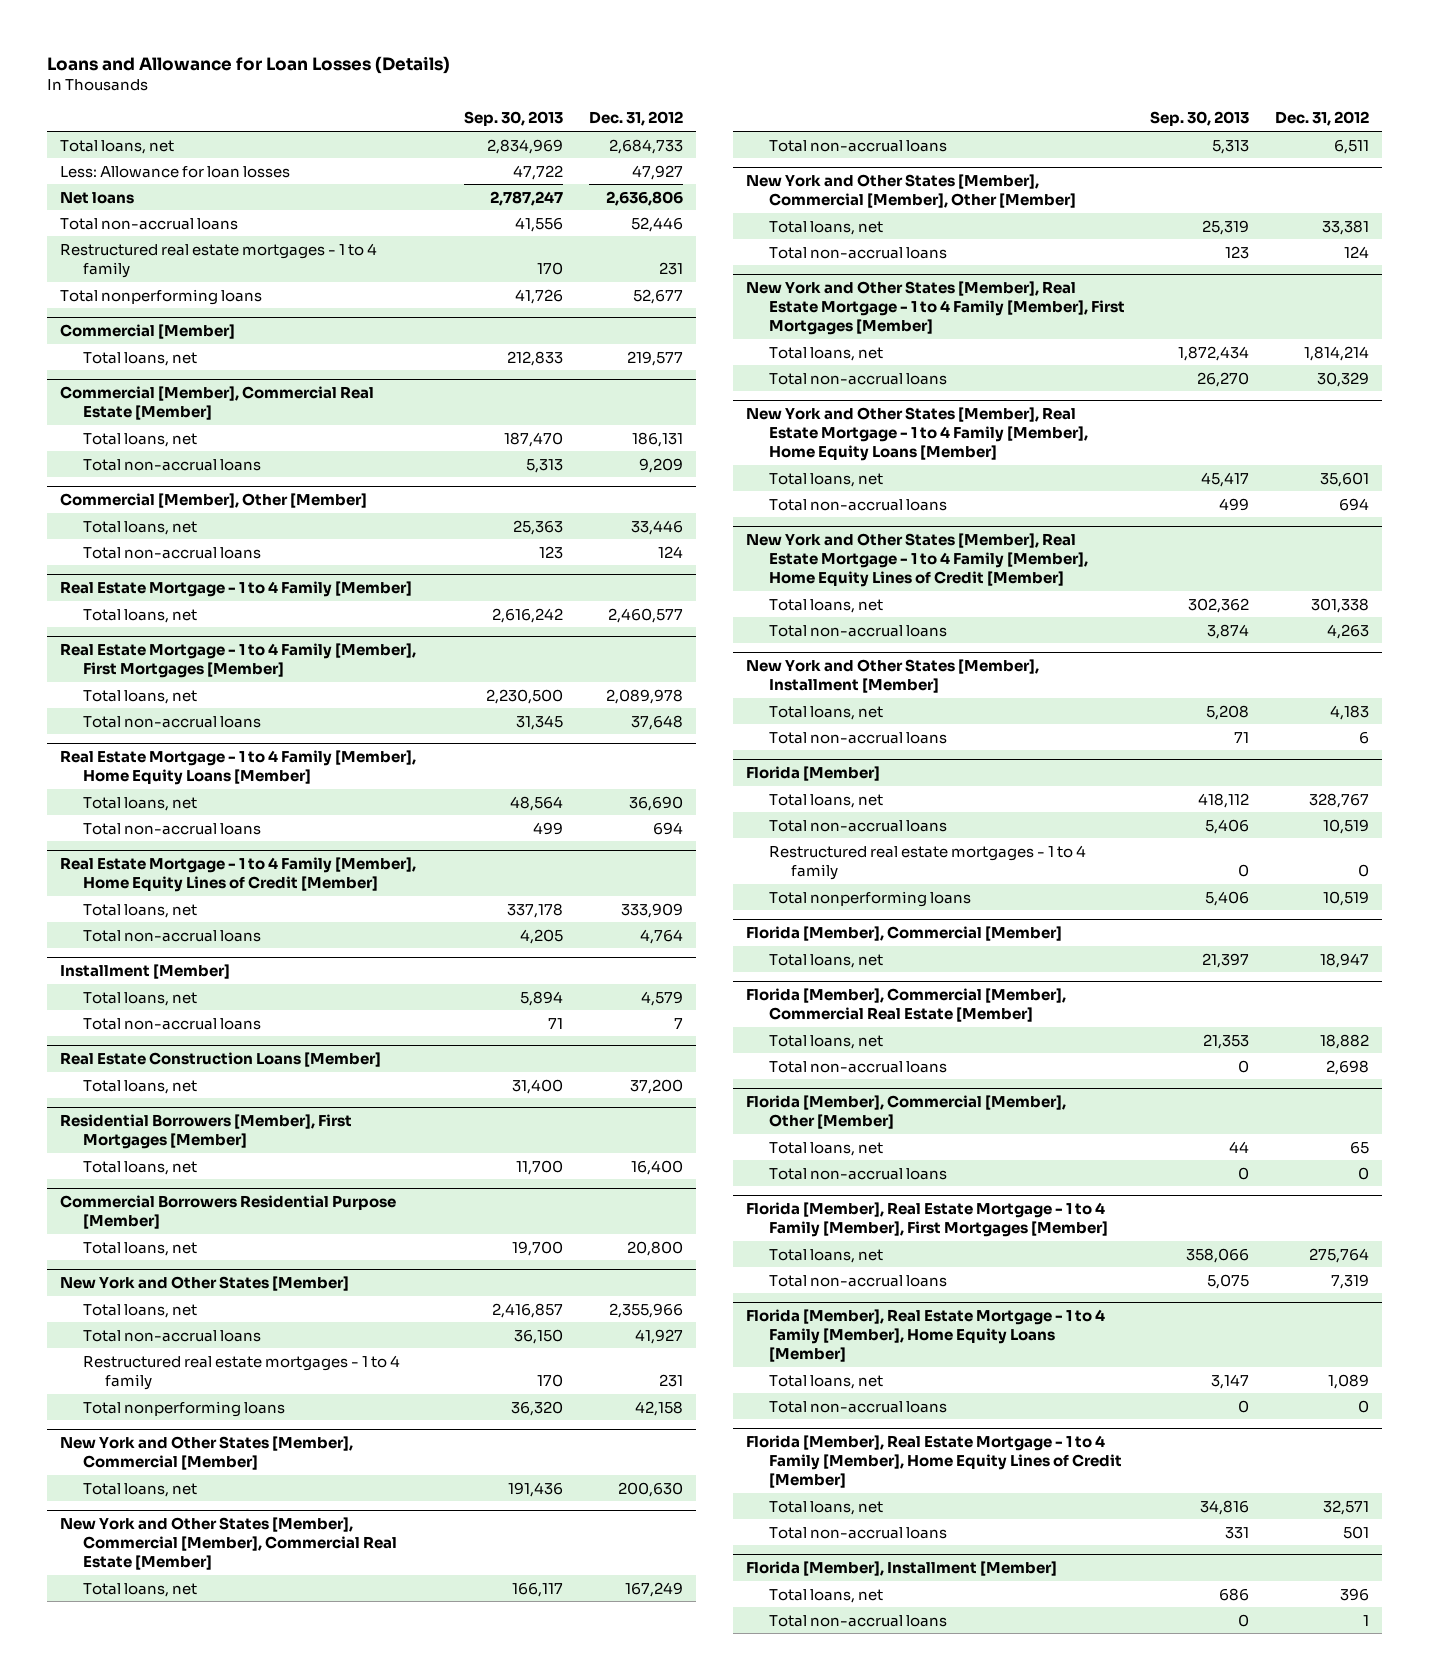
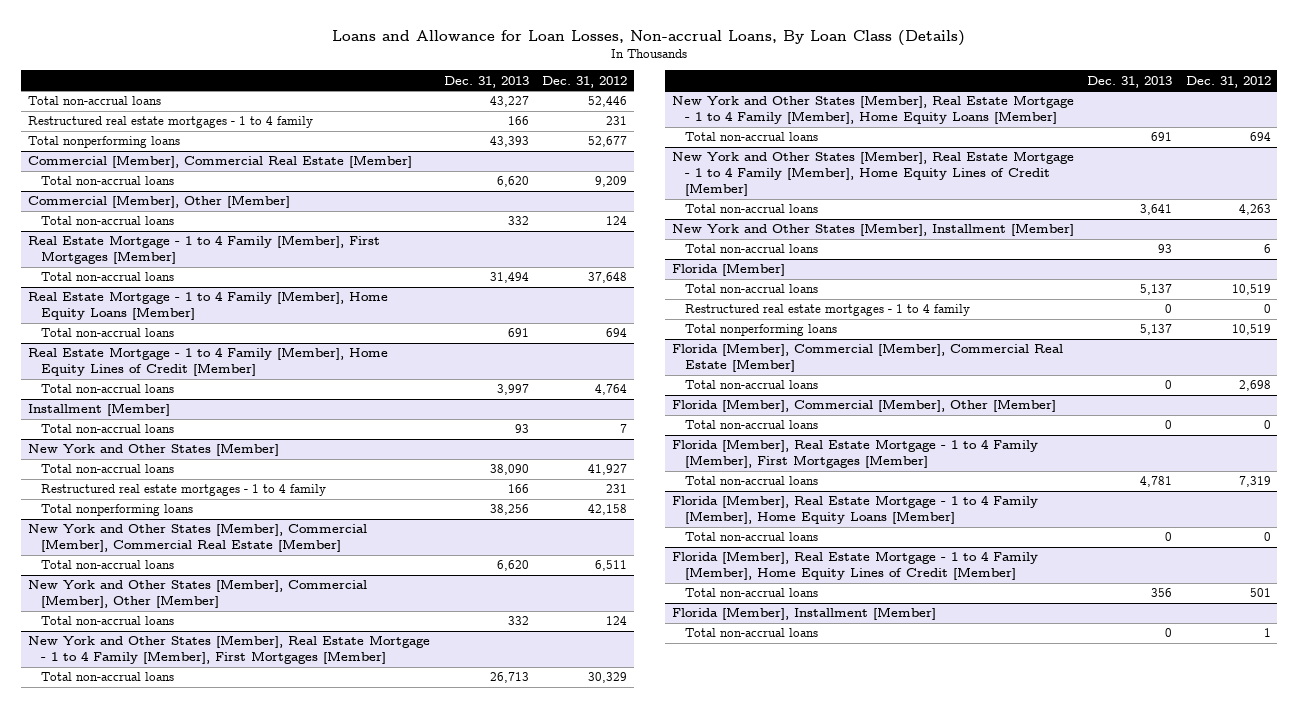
- Loans and Allowance for Loan Losses (Details)
+ Loans and Allowance for Loan Losses, Non-accrual Loans, By Loan Class (Details)
- | Sep. 30, 2013 | Dec. 31, 2012
+ | Dec. 31, 2013 | Dec. 31, 2012
- Total loans, net | 2,834,969 | 2,684,733
- Less: Allowance for loan losses | 47,722 | 47,927
- Net loans | 2,787,247 | 2,636,806
- Commercial [Member]
- Total loans, net | 212,833 | 219,577
@ Commercial [Member], Commercial Real Estate [Member]
- Total loans, net | 187,470 | 186,131
@ Commercial [Member], Other [Member]
- Total loans, net | 25,363 | 33,446
- Real Estate Mortgage - 1 to 4 Family [Member]
- Total loans, net | 2,616,242 | 2,460,577
@ Real Estate Mortgage - 1 to 4 Family [Member], First Mortgages [Member]
- Total loans, net | 2,230,500 | 2,089,978
@ Real Estate Mortgage - 1 to 4 Family [Member], Home Equity Loans [Member]
- Total loans, net | 48,564 | 36,690
@ Real Estate Mortgage - 1 to 4 Family [Member], Home Equity Lines of Credit [Member]
- Total loans, net | 337,178 | 333,909
@ Installment [Member]
- Total loans, net | 5,894 | 4,579
- Real Estate Construction Loans [Member]
- Total loans, net | 31,400 | 37,200
- Residential Borrowers [Member], First Mortgages [Member]
- Total loans, net | 11,700 | 16,400
- Commercial Borrowers Residential Purpose [Member]
- Total loans, net | 19,700 | 20,800
@ New York and Other States [Member]
- Total loans, net | 2,416,857 | 2,355,966
- New York and Other States [Member], Commercial [Member]
- Total loans, net | 191,436 | 200,630
@ New York and Other States [Member], Commercial [Member], Commercial Real Estate [Member]
- Total loans, net | 166,117 | 167,249
@ New York and Other States [Member], Commercial [Member], Other [Member]
- Total loans, net | 25,319 | 33,381
@ New York and Other States [Member], Real Estate Mortgage - 1 to 4 Family [Member], First Mortgages [Member]
- Total loans, net | 1,872,434 | 1,814,214
@ New York and Other States [Member], Real Estate Mortgage - 1 to 4 Family [Member], Home Equity Loans [Member]
- Total loans, net | 45,417 | 35,601
@ New York and Other States [Member], Real Estate Mortgage - 1 to 4 Family [Member], Home Equity Lines of Credit [Member]
- Total loans, net | 302,362 | 301,338
@ New York and Other States [Member], Installment [Member]
- Total loans, net | 5,208 | 4,183
@ Florida [Member]
- Total loans, net | 418,112 | 328,767
- Florida [Member], Commercial [Member]
- Total loans, net | 21,397 | 18,947
@ Florida [Member], Commercial [Member], Commercial Real Estate [Member]
- Total loans, net | 21,353 | 18,882
@ Florida [Member], Commercial [Member], Other [Member]
- Total loans, net | 44 | 65
@ Florida [Member], Real Estate Mortgage - 1 to 4 Family [Member], First Mortgages [Member]
- Total loans, net | 358,066 | 275,764
@ Florida [Member], Real Estate Mortgage - 1 to 4 Family [Member], Home Equity Loans [Member]
- Total loans, net | 3,147 | 1,089
@ Florida [Member], Real Estate Mortgage - 1 to 4 Family [Member], Home Equity Lines of Credit [Member]
- Total loans, net | 34,816 | 32,571
@ Florida [Member], Installment [Member]
- Total loans, net | 686 | 396

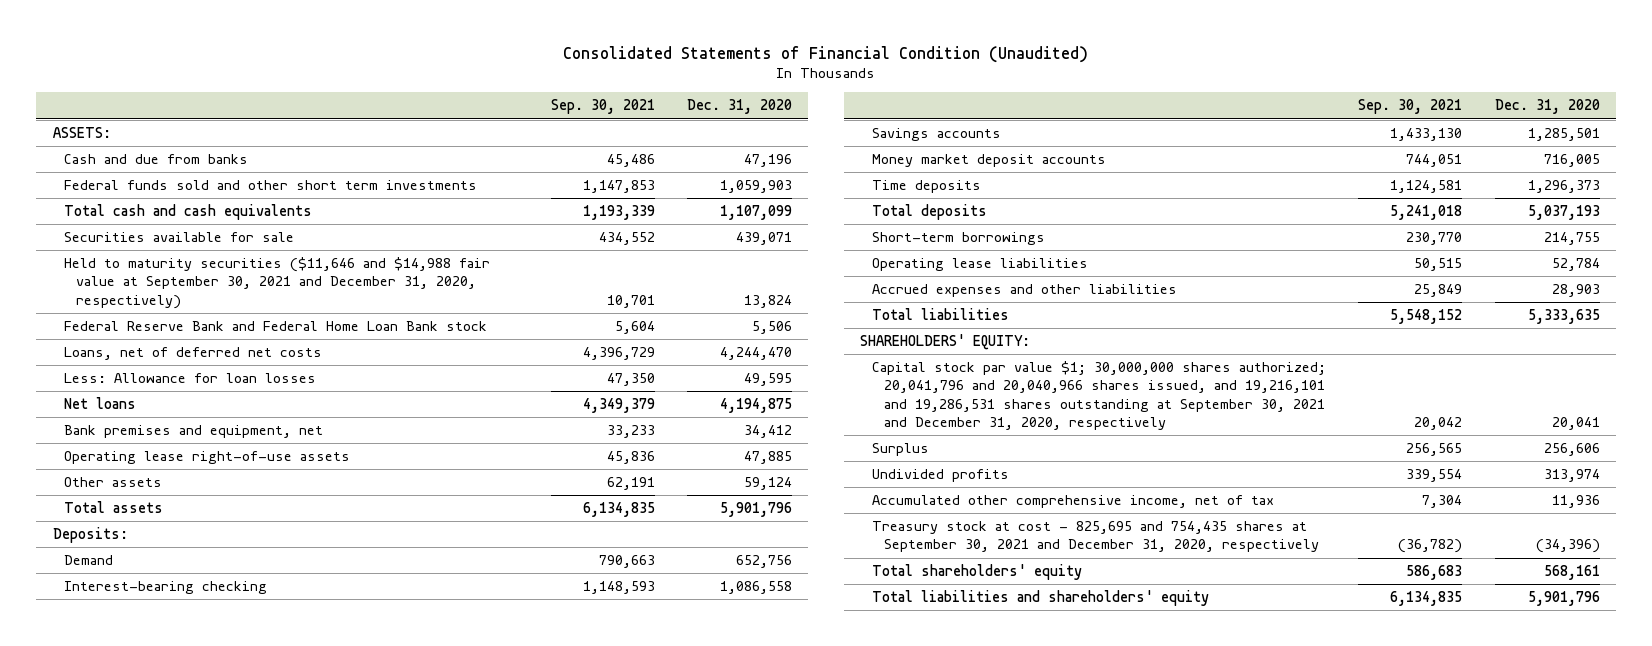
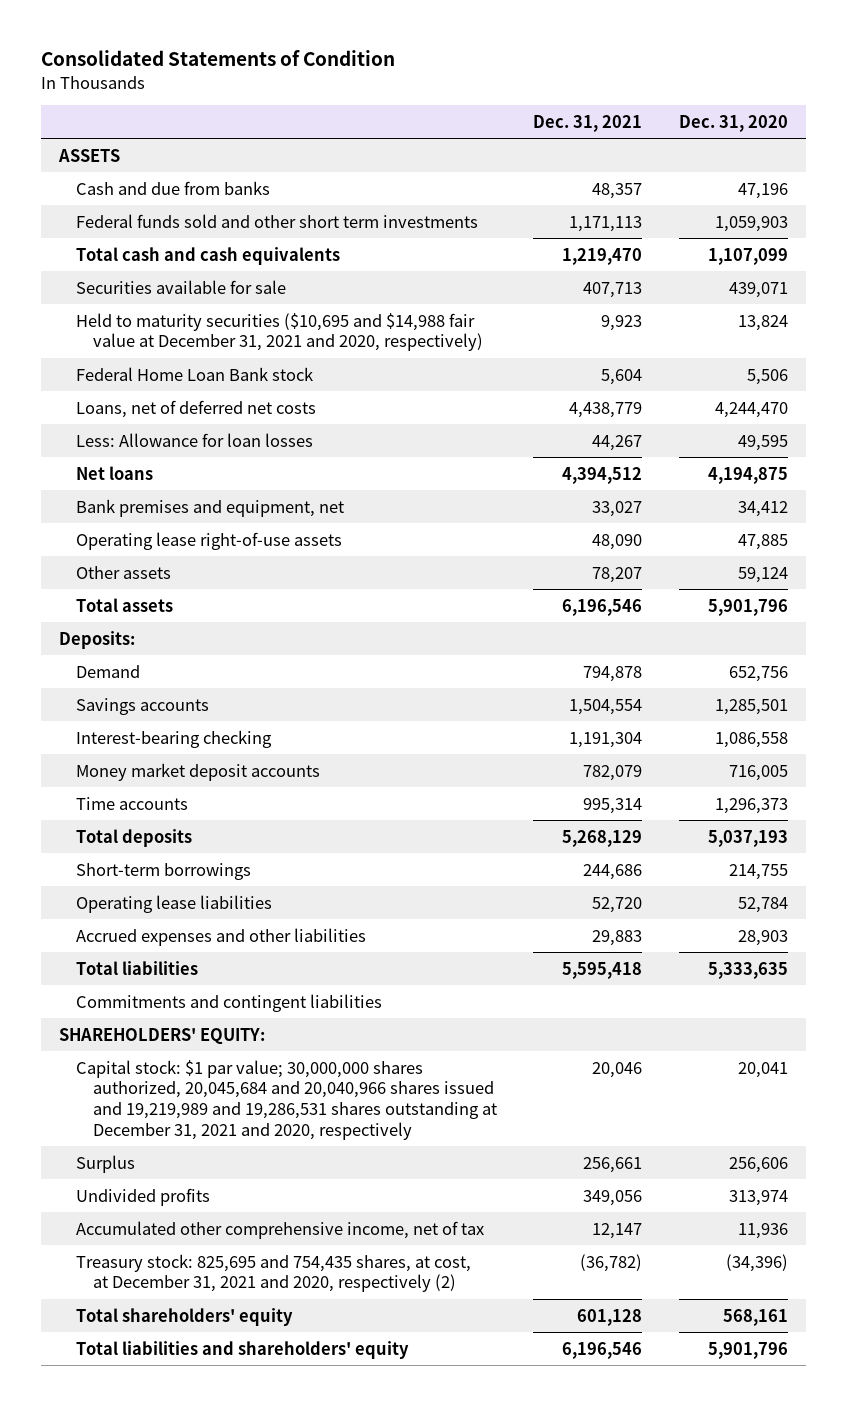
- Consolidated Statements of Financial Condition (Unaudited)
+ Consolidated Statements of Condition
- | Sep. 30, 2021 | Dec. 31, 2020
+ | Dec. 31, 2021 | Dec. 31, 2020
- ASSETS:
+ ASSETS
- Held to maturity securities ($11,646 and $14,988 fair value at September 30, 2021 and December 31, 2020, respectively) | 10,701 | 13,824
- Federal Reserve Bank and Federal Home Loan Bank stock | 5,604 | 5,506
+ Held to maturity securities ($10,695 and $14,988 fair value at December 31, 2021 and 2020, respectively) | 9,923 | 13,824
+ Federal Home Loan Bank stock | 5,604 | 5,506
moved down: Interest-bearing checking | 1,191,304 | 1,086,558
- Time deposits | 1,124,581 | 1,296,373
+ Time accounts | 995,314 | 1,296,373
+ Commitments and contingent liabilities
- Capital stock par value $1; 30,000,000 shares authorized; 20,041,796 and 20,040,966 shares issued, and 19,216,101 and 19,286,531 shares outstanding at September 30, 2021 and December 31, 2020, respectively | 20,042 | 20,041
+ Capital stock: $1 par value; 30,000,000 shares authorized, 20,045,684 and 20,040,966 shares issued and 19,219,989 and 19,286,531 shares outstanding at December 31, 2021 and 2020, respectively | 20,046 | 20,041
- Treasury stock at cost - 825,695 and 754,435 shares at September 30, 2021 and December 31, 2020, respectively | (36,782) | (34,396)
+ Treasury stock: 825,695 and 754,435 shares, at cost, at December 31, 2021 and 2020, respectively (2) | (36,782) | (34,396)

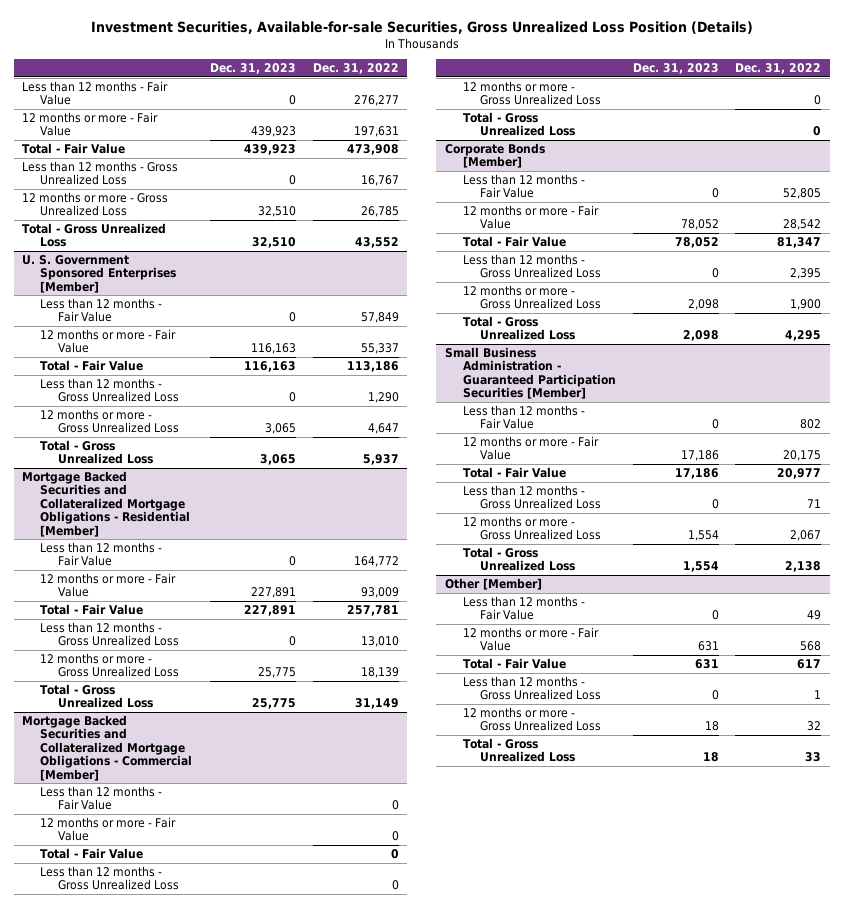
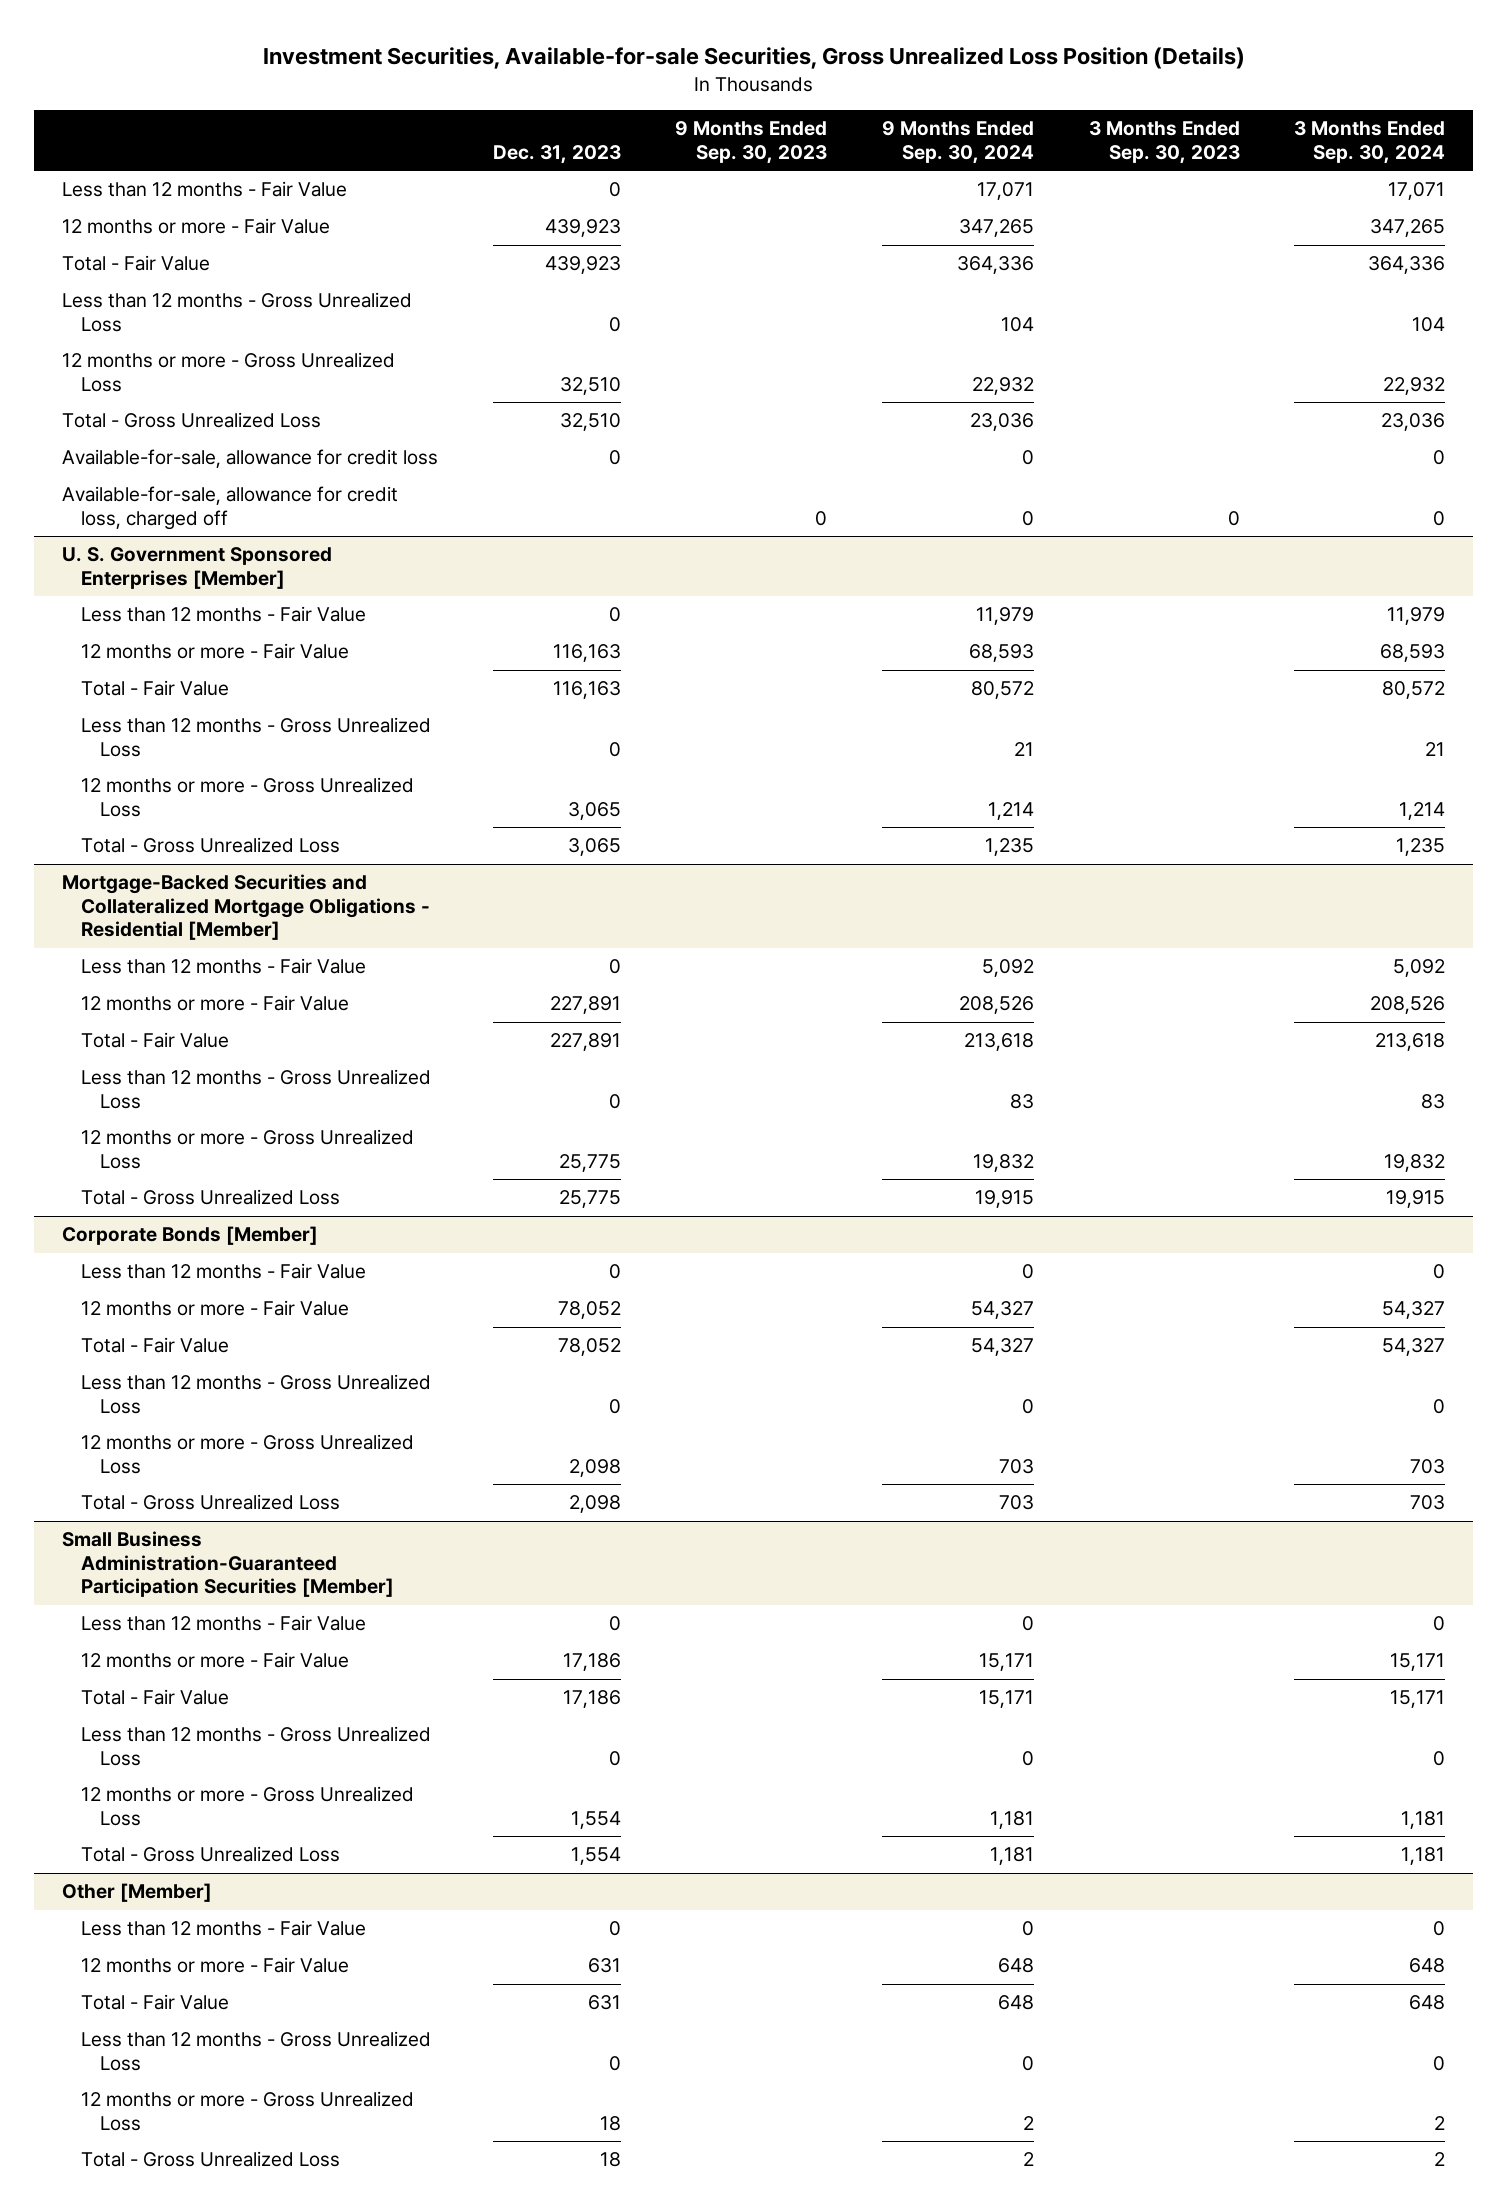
- | Dec. 31, 2023 | Dec. 31, 2022
+ | Dec. 31, 2023 | 9 Months Ended Sep. 30, 2023 | 9 Months Ended Sep. 30, 2024 | 3 Months Ended Sep. 30, 2023 | 3 Months Ended Sep. 30, 2024
+ Available-for-sale, allowance for credit loss | 0 | | 0 | | 0
+ Available-for-sale, allowance for credit loss, charged off | | 0 | 0 | 0 | 0
- Mortgage Backed Securities and Collateralized Mortgage Obligations - Residential [Member]
+ Mortgage-Backed Securities and Collateralized Mortgage Obligations - Residential [Member]
- Mortgage Backed Securities and Collateralized Mortgage Obligations - Commercial [Member]
- Less than 12 months - Fair Value | | 0
- 12 months or more - Fair Value | | 0
- Total - Fair Value | | 0
- Less than 12 months - Gross Unrealized Loss | | 0
- 12 months or more - Gross Unrealized Loss | | 0
- Total - Gross Unrealized Loss | | 0
- Small Business Administration - Guaranteed Participation Securities [Member]
+ Small Business Administration-Guaranteed Participation Securities [Member]

